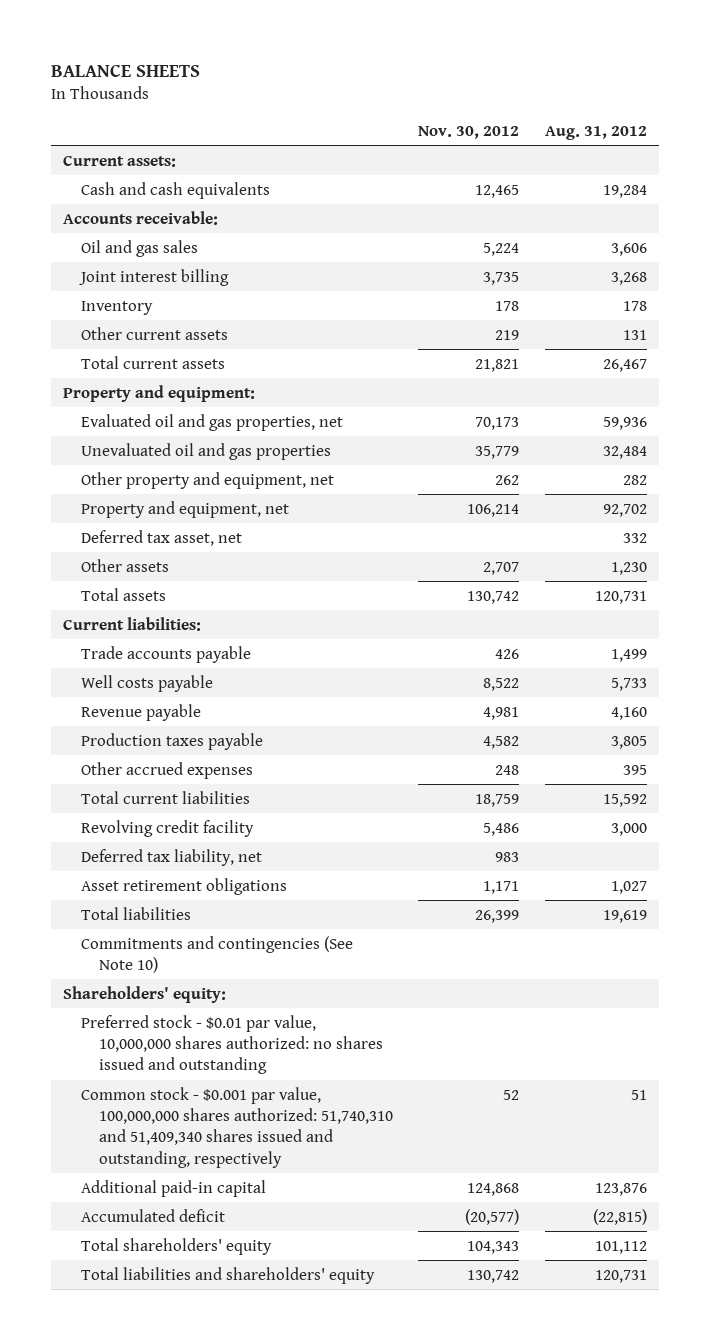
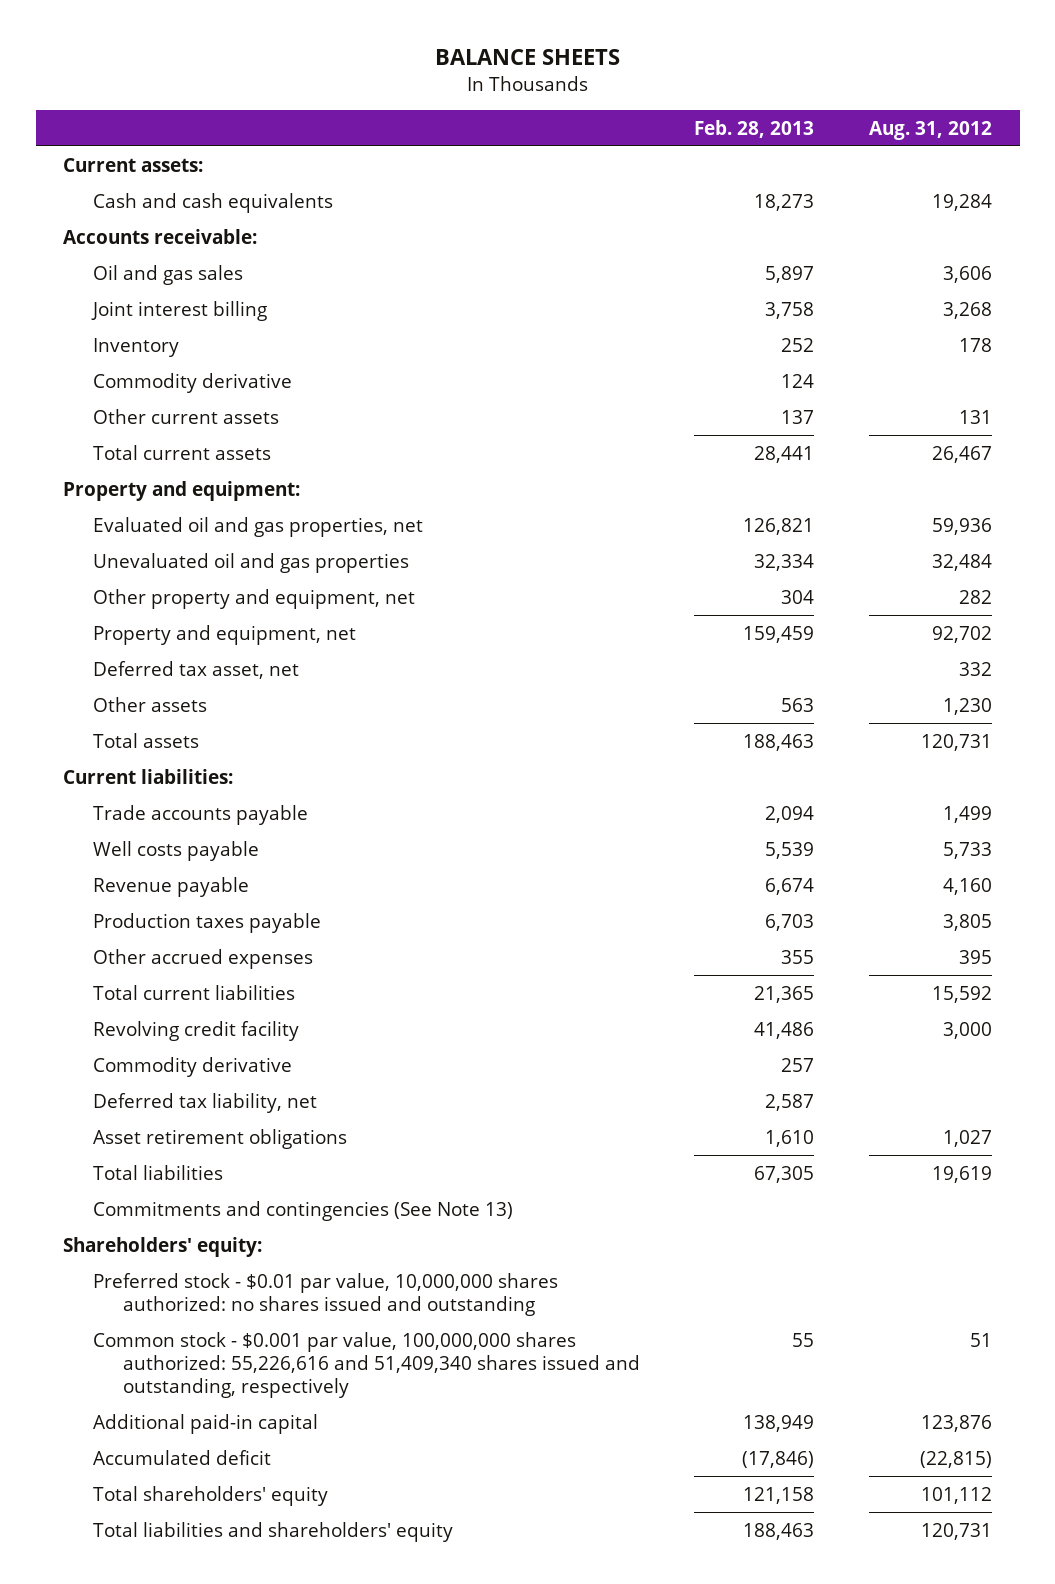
- | Nov. 30, 2012 | Aug. 31, 2012
+ | Feb. 28, 2013 | Aug. 31, 2012
+ Commodity derivative | 124 |
+ Commodity derivative | 257 |
- Commitments and contingencies (See Note 10)
+ Commitments and contingencies (See Note 13)
- Common stock - $0.001 par value, 100,000,000 shares authorized: 51,740,310 and 51,409,340 shares issued and outstanding, respectively | 52 | 51
+ Common stock - $0.001 par value, 100,000,000 shares authorized: 55,226,616 and 51,409,340 shares issued and outstanding, respectively | 55 | 51

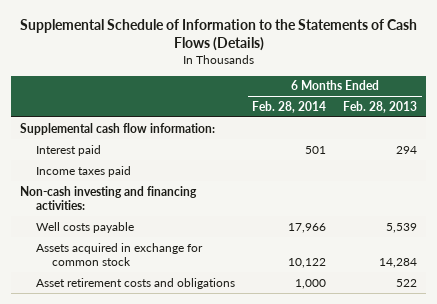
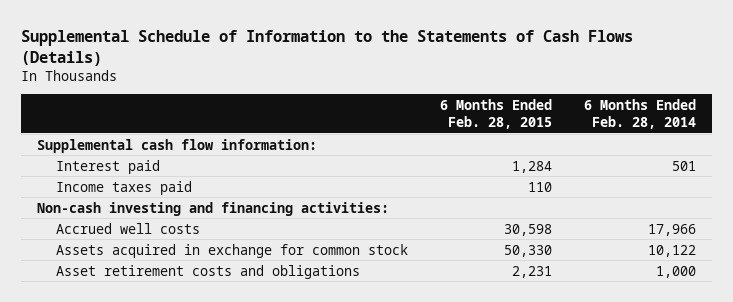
- | 6 Months Ended Feb. 28, 2014 | 6 Months Ended Feb. 28, 2013
+ | 6 Months Ended Feb. 28, 2015 | 6 Months Ended Feb. 28, 2014
- Well costs payable | 17,966 | 5,539
+ Accrued well costs | 30,598 | 17,966

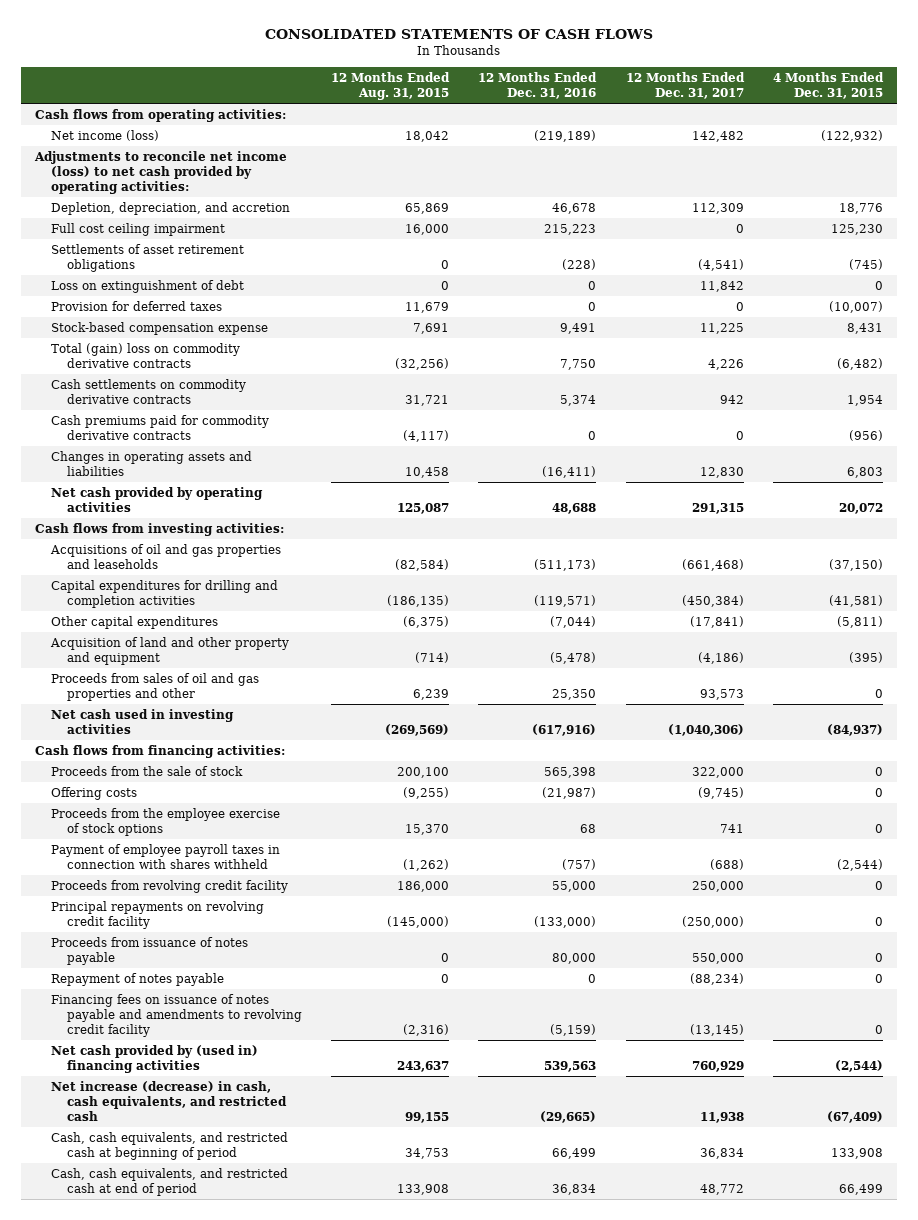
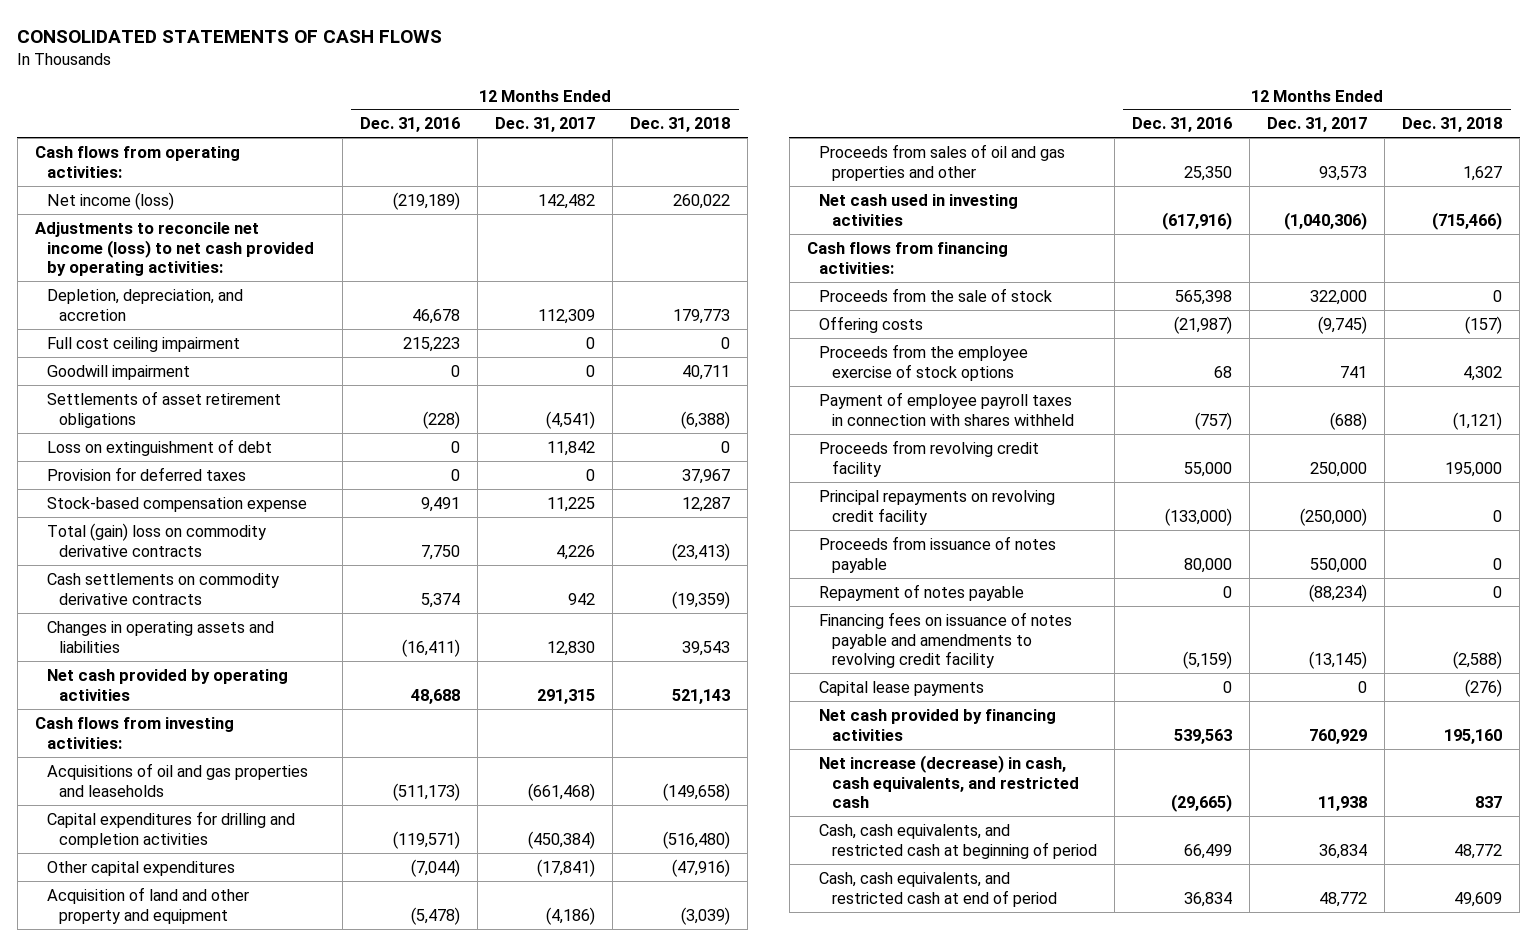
- | 12 Months Ended Aug. 31, 2015 | 12 Months Ended Dec. 31, 2016 | 12 Months Ended Dec. 31, 2017 | 4 Months Ended Dec. 31, 2015
+ | 12 Months Ended Dec. 31, 2016 | 12 Months Ended Dec. 31, 2017 | 12 Months Ended Dec. 31, 2018
+ Goodwill impairment | 0 | 0 | 40,711
- Cash premiums paid for commodity derivative contracts | (4,117) | 0 | 0 | (956)
- Net cash provided by (used in) financing activities | 243,637 | 539,563 | 760,929 | (2,544)
+ Capital lease payments | 0 | 0 | (276)
+ Net cash provided by financing activities | 539,563 | 760,929 | 195,160

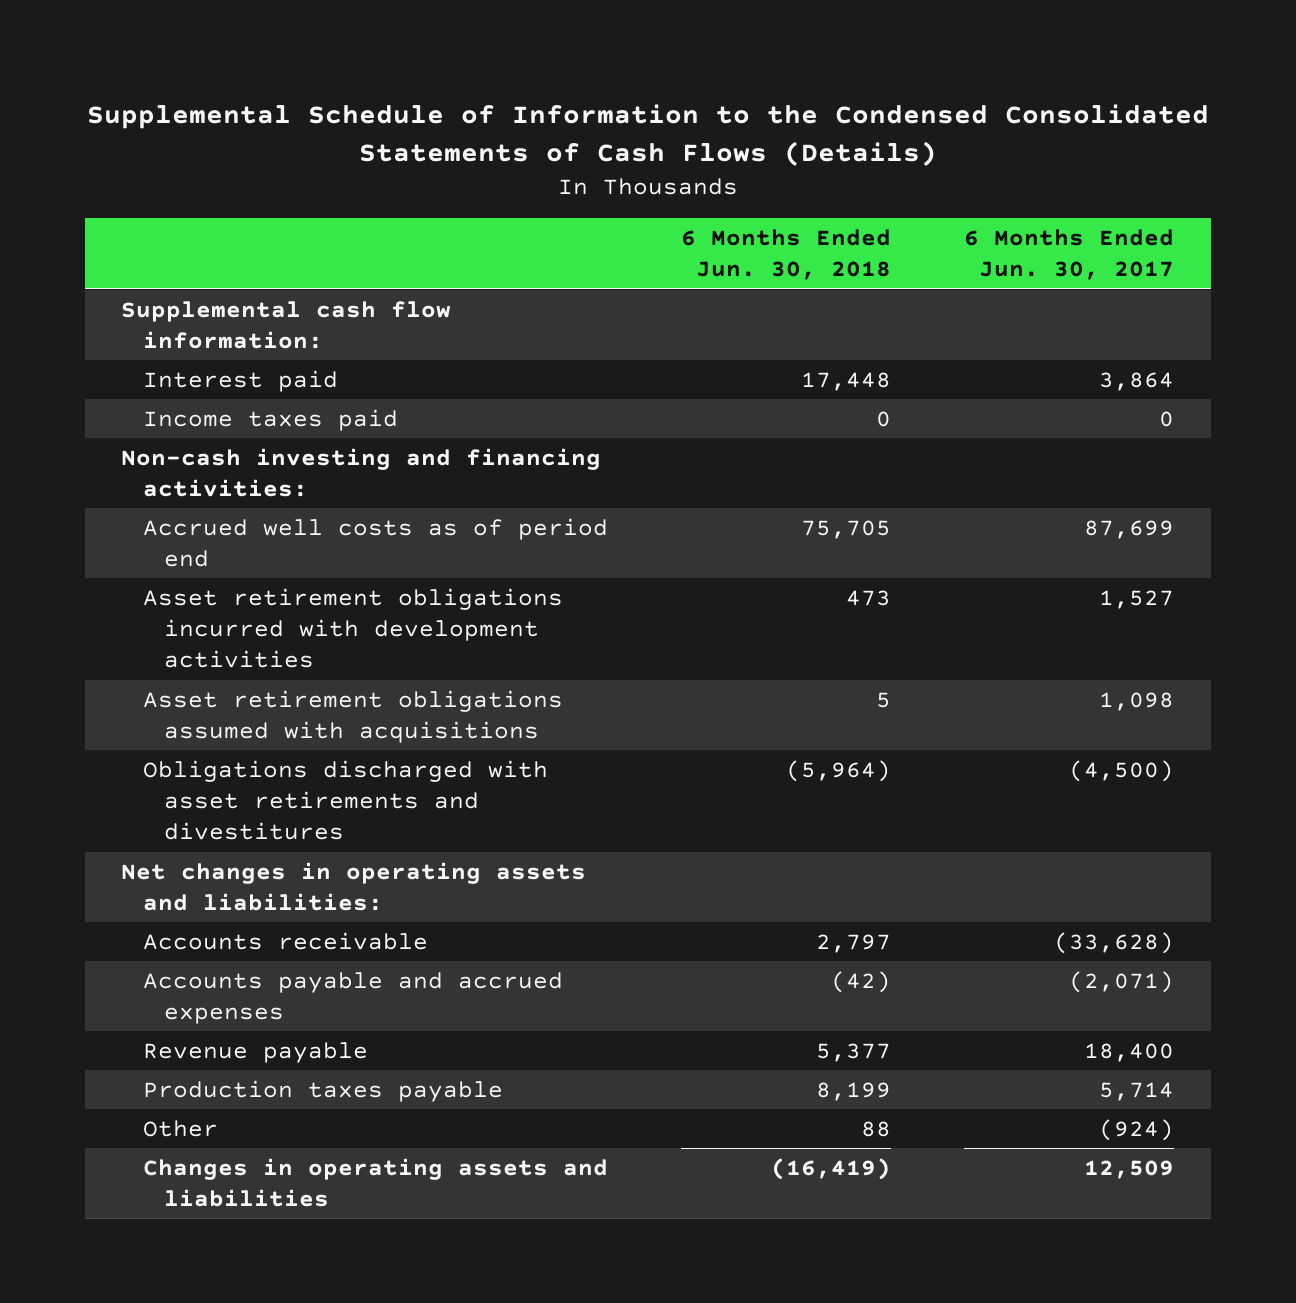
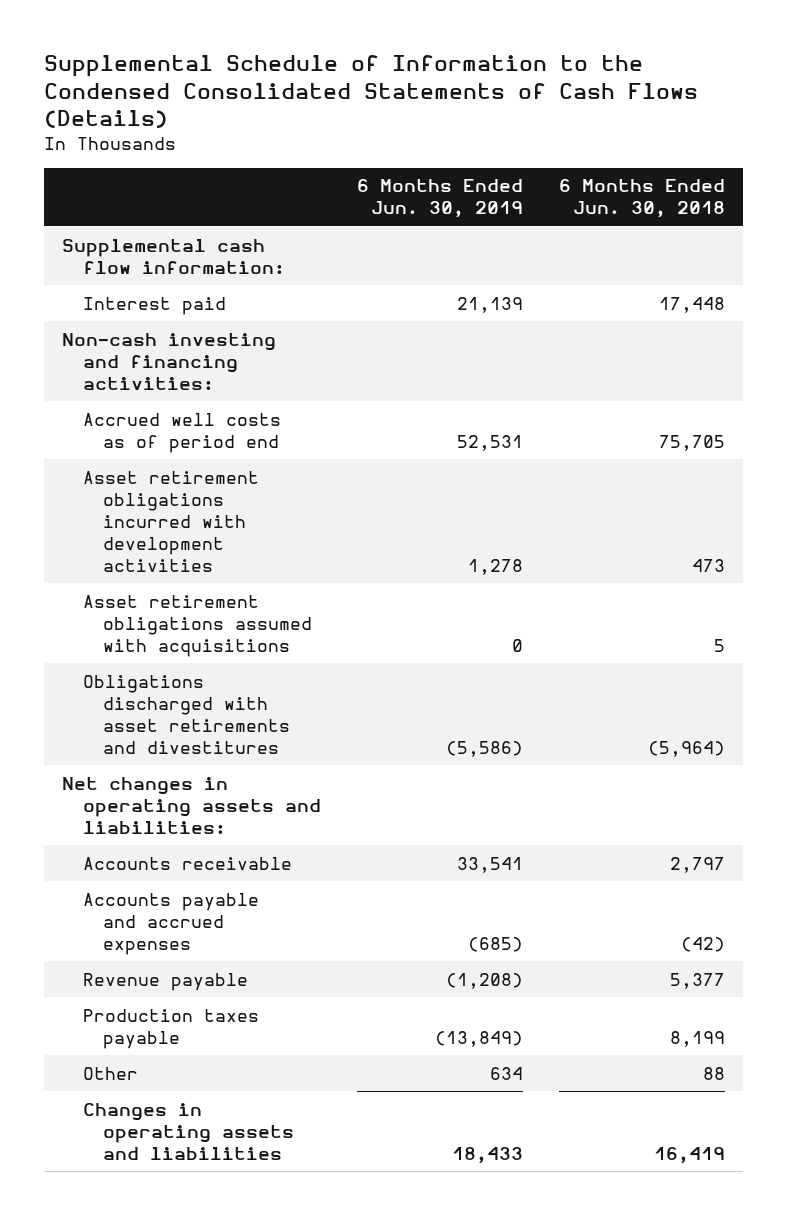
- | 6 Months Ended Jun. 30, 2018 | 6 Months Ended Jun. 30, 2017
+ | 6 Months Ended Jun. 30, 2019 | 6 Months Ended Jun. 30, 2018
- Income taxes paid | 0 | 0
- Changes in operating assets and liabilities | (16,419) | 12,509
+ Changes in operating assets and liabilities | 18,433 | 16,419

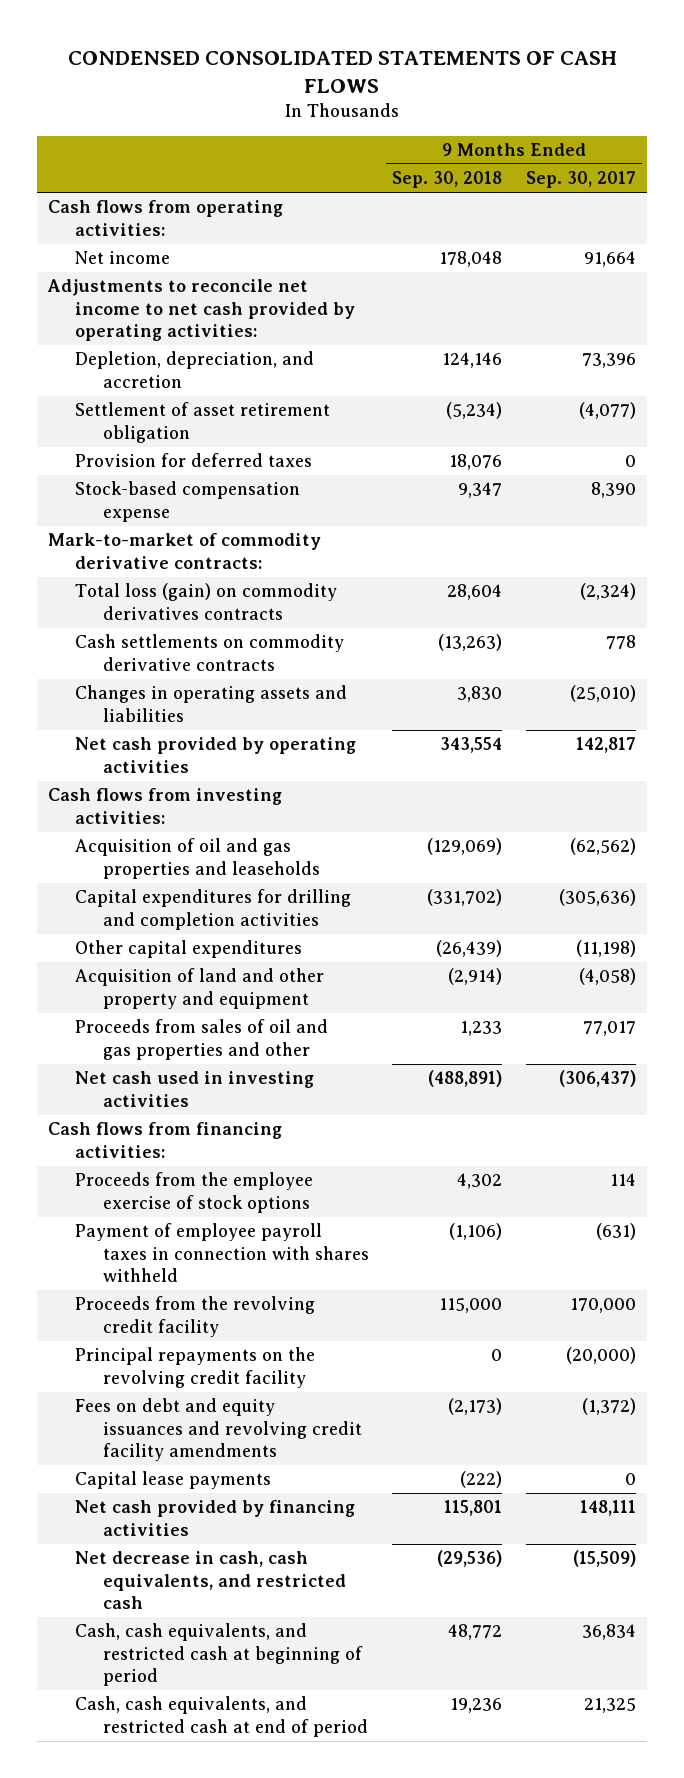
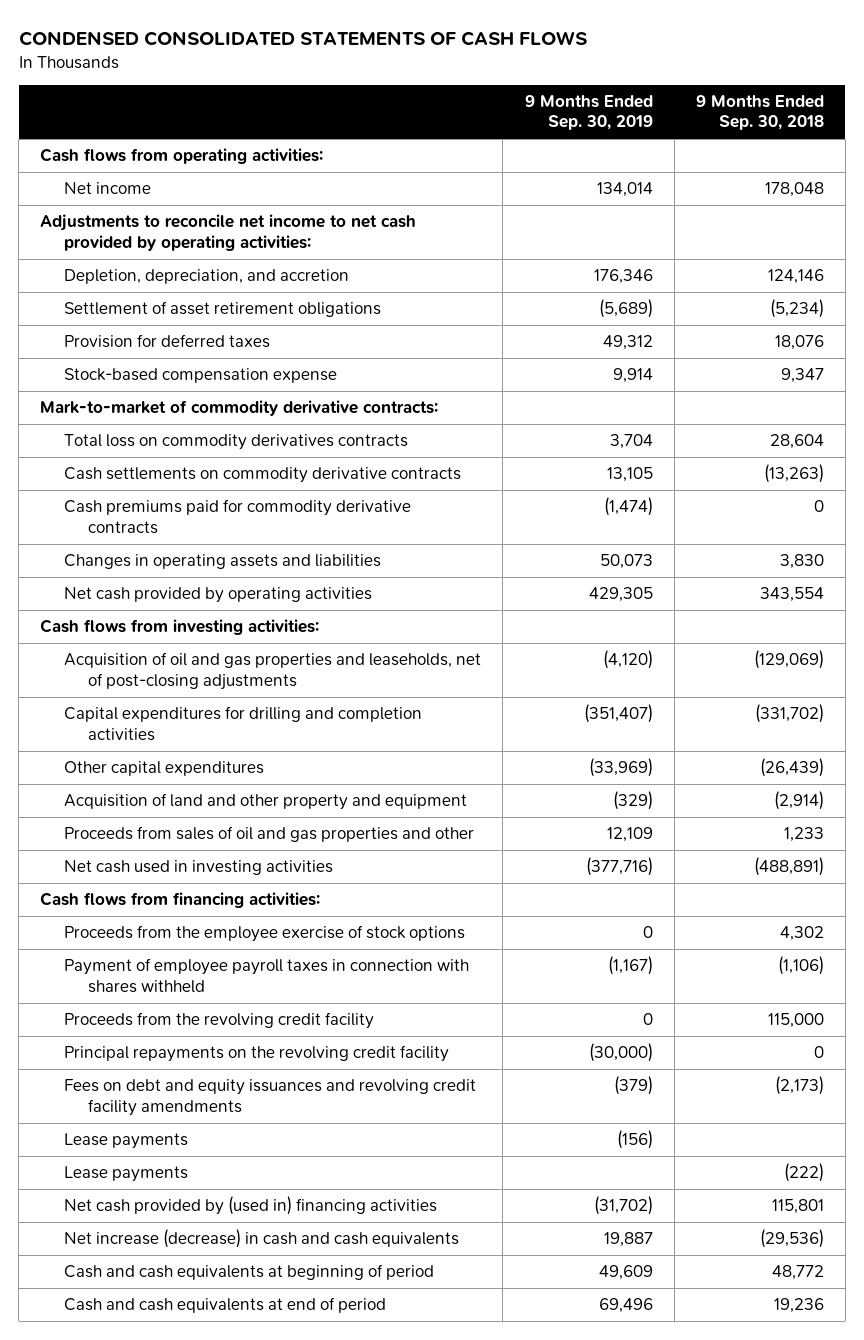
- | 9 Months Ended Sep. 30, 2018 | 9 Months Ended Sep. 30, 2017
+ | 9 Months Ended Sep. 30, 2019 | 9 Months Ended Sep. 30, 2018
- Settlement of asset retirement obligation | (5,234) | (4,077)
+ Settlement of asset retirement obligations | (5,689) | (5,234)
- Total loss (gain) on commodity derivatives contracts | 28,604 | (2,324)
+ Total loss on commodity derivatives contracts | 3,704 | 28,604
+ Cash premiums paid for commodity derivative contracts | (1,474) | 0
- Acquisition of oil and gas properties and leaseholds | (129,069) | (62,562)
+ Acquisition of oil and gas properties and leaseholds, net of post-closing adjustments | (4,120) | (129,069)
- Capital lease payments | (222) | 0
- Net cash provided by financing activities | 115,801 | 148,111
- Net decrease in cash, cash equivalents, and restricted cash | (29,536) | (15,509)
- Cash, cash equivalents, and restricted cash at beginning of period | 48,772 | 36,834
- Cash, cash equivalents, and restricted cash at end of period | 19,236 | 21,325
+ Lease payments | (156) |
+ Lease payments | | (222)
+ Net cash provided by (used in) financing activities | (31,702) | 115,801
+ Net increase (decrease) in cash and cash equivalents | 19,887 | (29,536)
+ Cash and cash equivalents at beginning of period | 49,609 | 48,772
+ Cash and cash equivalents at end of period | 69,496 | 19,236

